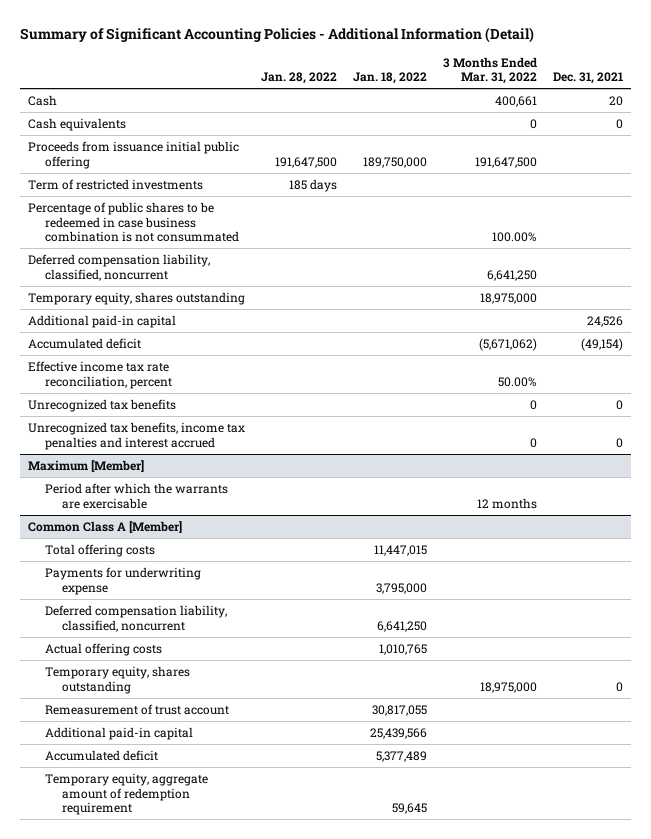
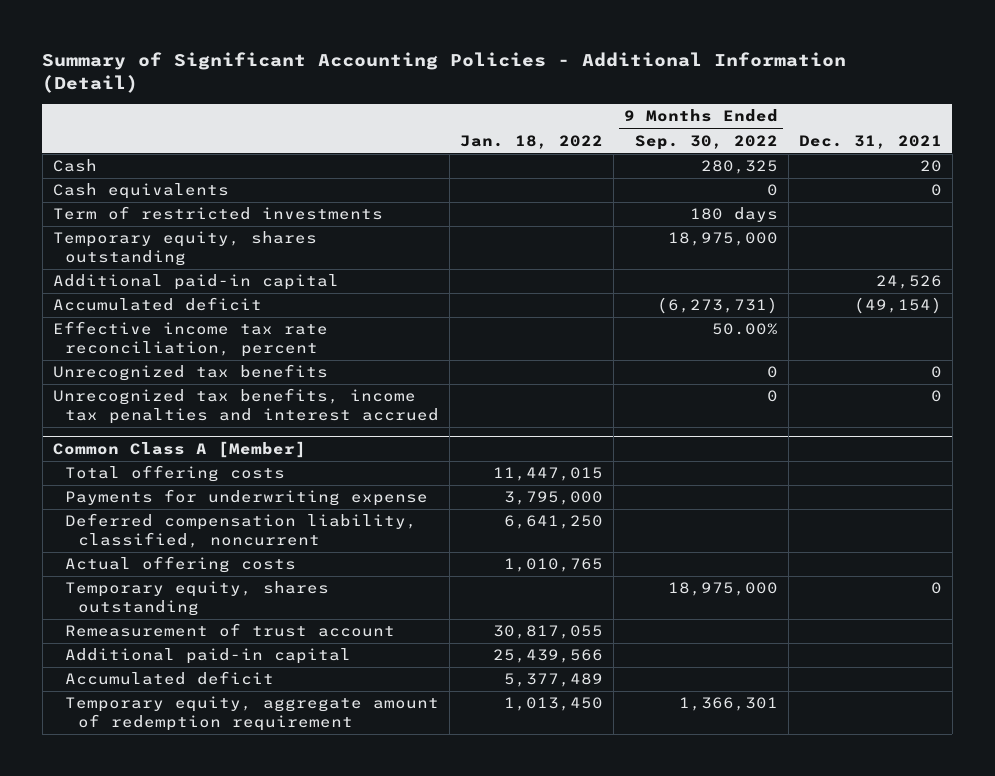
- | Jan. 28, 2022 | Jan. 18, 2022 | 3 Months Ended Mar. 31, 2022 | Dec. 31, 2021
+ | Jan. 18, 2022 | 9 Months Ended Sep. 30, 2022 | Dec. 31, 2021
- Proceeds from issuance initial public offering | 191,647,500 | 189,750,000 | 191,647,500 |
- Percentage of public shares to be redeemed in case business combination is not consummated | | | 100.00% |
- Deferred compensation liability, classified, noncurrent | | | 6,641,250 |
- Maximum [Member]
- Period after which the warrants are exercisable | | | 12 months |
@ Common Class A [Member]
- Temporary equity, aggregate amount of redemption requirement | | 59,645 | |
+ Temporary equity, aggregate amount of redemption requirement | 1,013,450 | 1,366,301 |

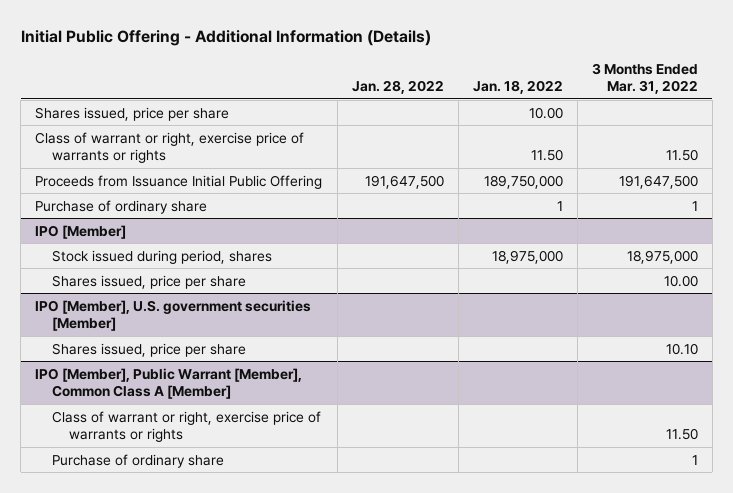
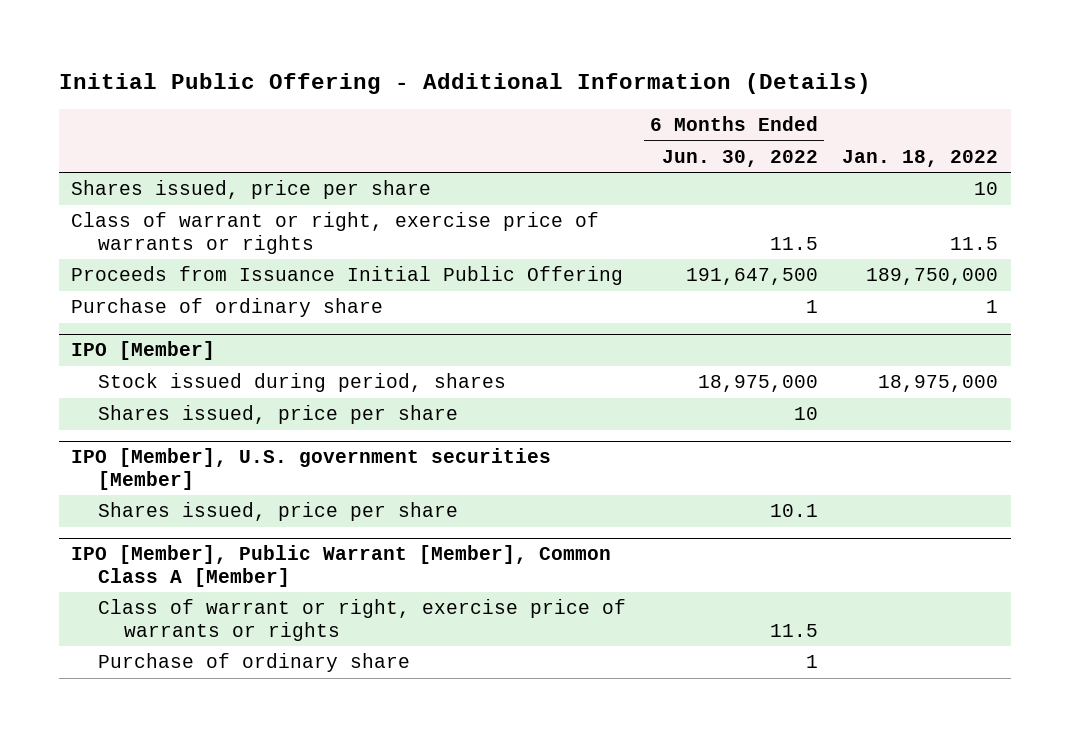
- | Jan. 28, 2022 | Jan. 18, 2022 | 3 Months Ended Mar. 31, 2022
+ | 6 Months Ended Jun. 30, 2022 | Jan. 18, 2022
- Shares issued, price per share | | 10.00 |
- Class of warrant or right, exercise price of warrants or rights | | 11.50 | 11.50
+ Shares issued, price per share | | 10
+ Class of warrant or right, exercise price of warrants or rights | 11.5 | 11.5

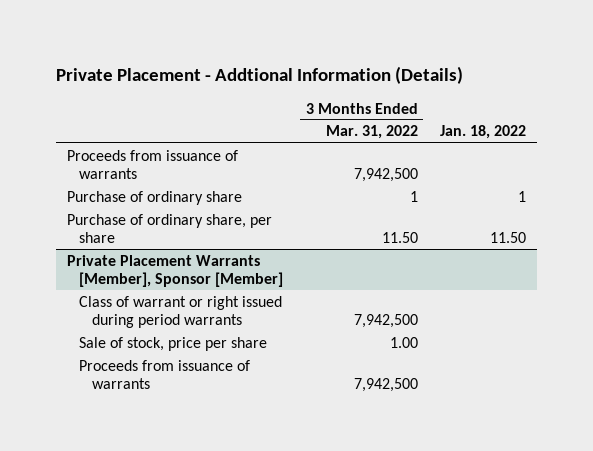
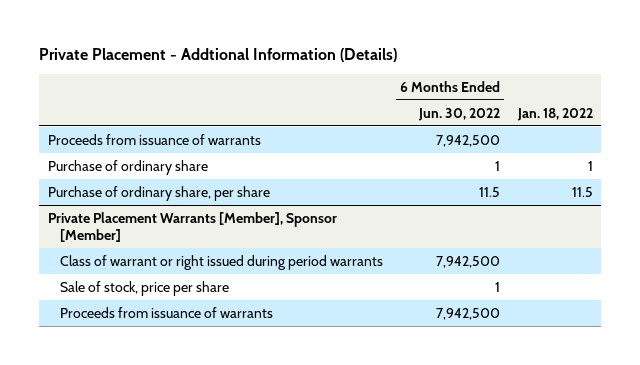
- | 3 Months Ended Mar. 31, 2022 | Jan. 18, 2022
+ | 6 Months Ended Jun. 30, 2022 | Jan. 18, 2022
- Purchase of ordinary share, per share | 11.50 | 11.50
+ Purchase of ordinary share, per share | 11.5 | 11.5

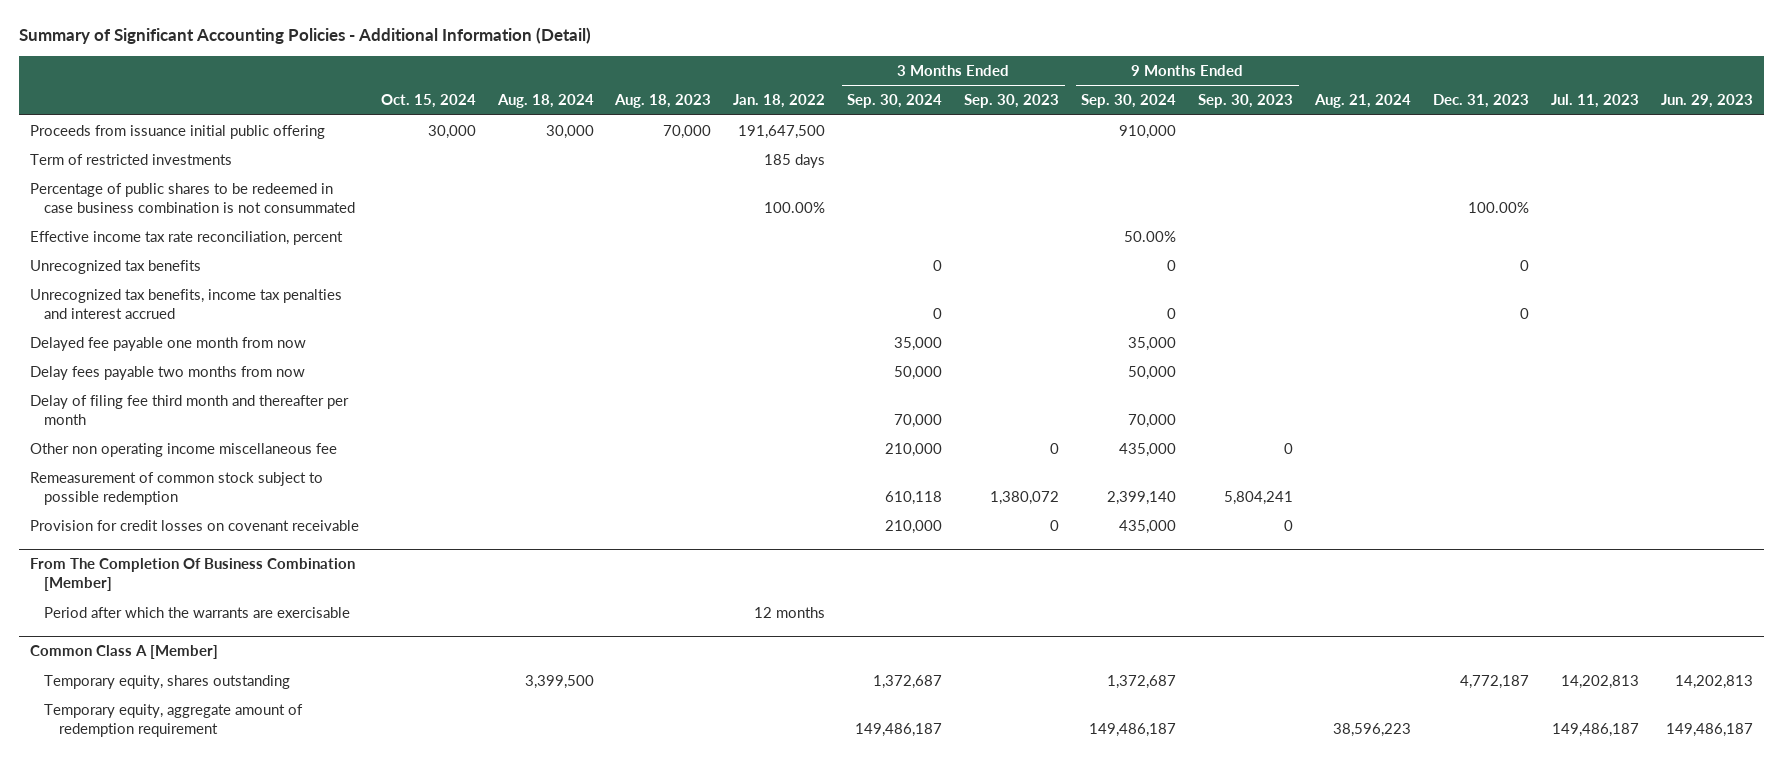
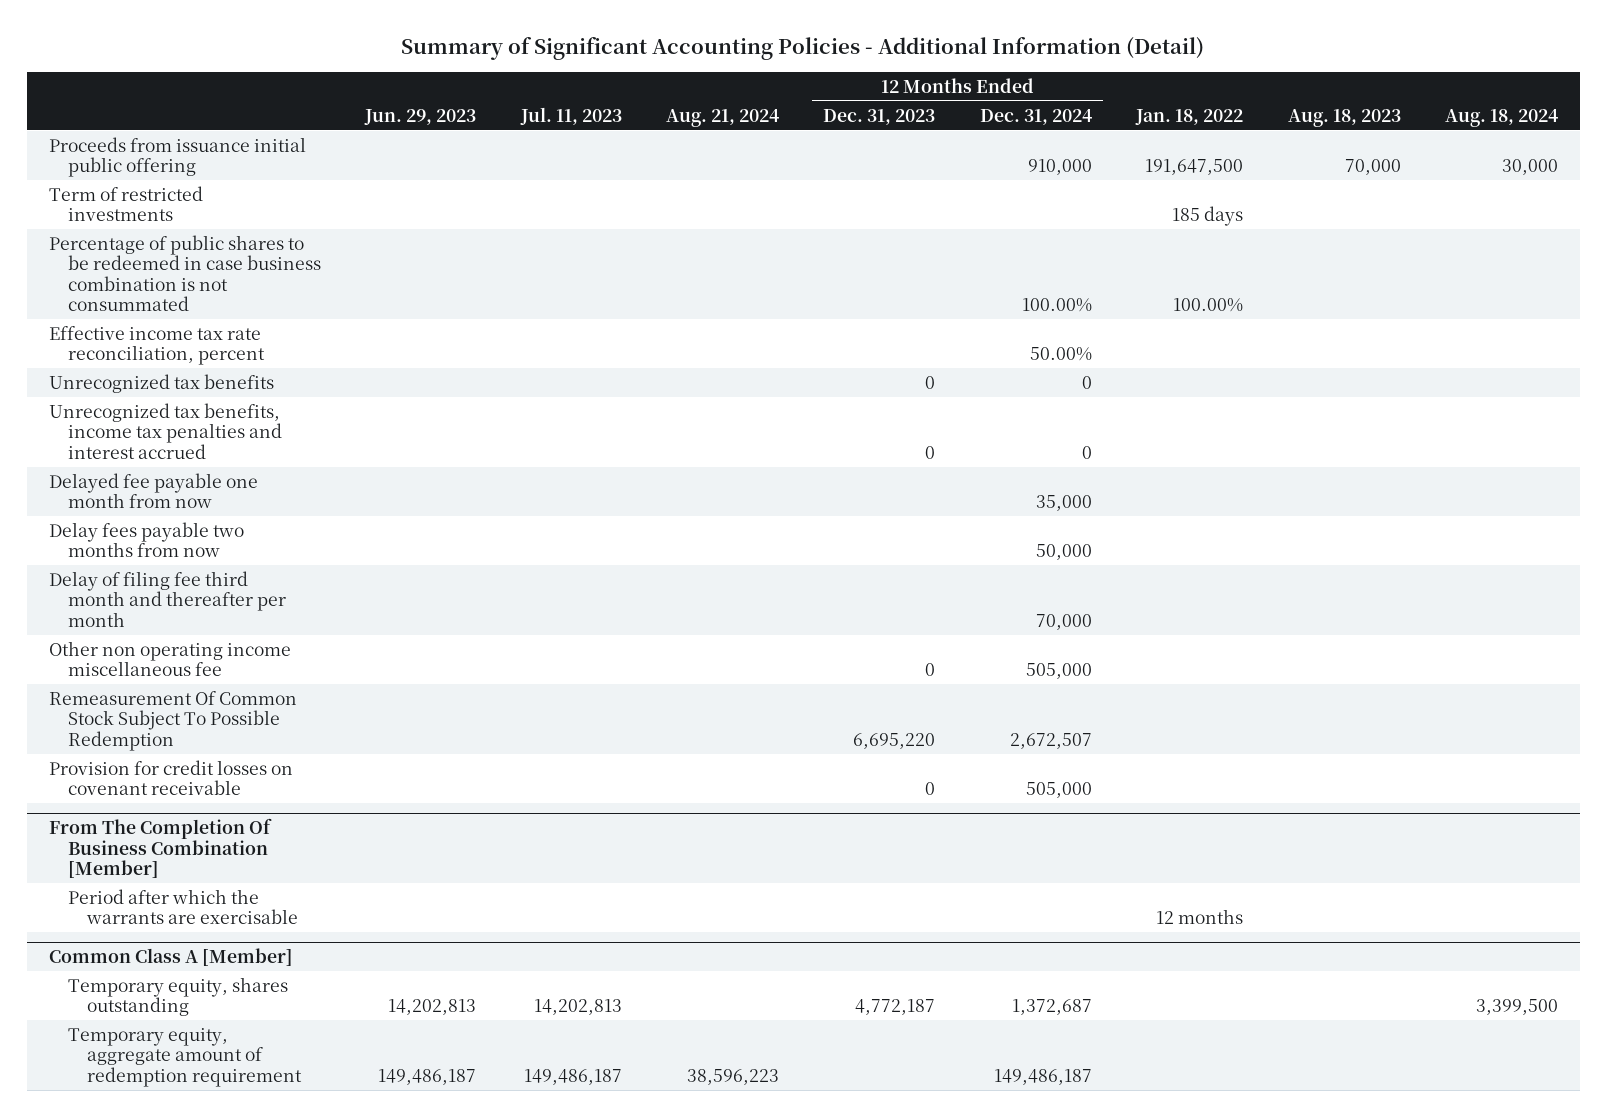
- | Oct. 15, 2024 | Aug. 18, 2024 | Aug. 18, 2023 | Jan. 18, 2022 | 3 Months Ended Sep. 30, 2024 | 3 Months Ended Sep. 30, 2023 | 9 Months Ended Sep. 30, 2024 | 9 Months Ended Sep. 30, 2023 | Aug. 21, 2024 | Dec. 31, 2023 | Jul. 11, 2023 | Jun. 29, 2023
+ | Jun. 29, 2023 | Jul. 11, 2023 | Aug. 21, 2024 | 12 Months Ended Dec. 31, 2023 | 12 Months Ended Dec. 31, 2024 | Jan. 18, 2022 | Aug. 18, 2023 | Aug. 18, 2024
- Remeasurement of common stock subject to possible redemption | | | | | 610,118 | 1,380,072 | 2,399,140 | 5,804,241 | | | |
+ Remeasurement Of Common Stock Subject To Possible Redemption | | | | 6,695,220 | 2,672,507 | | |

